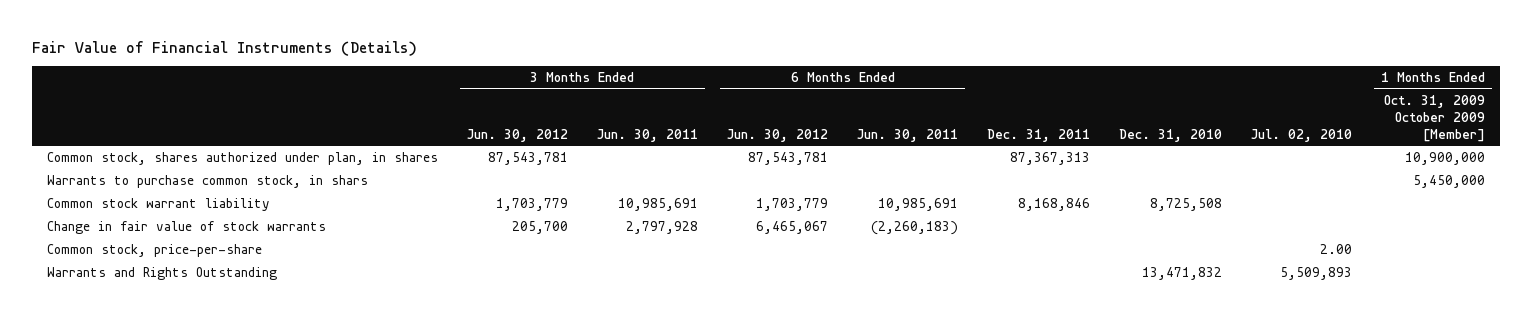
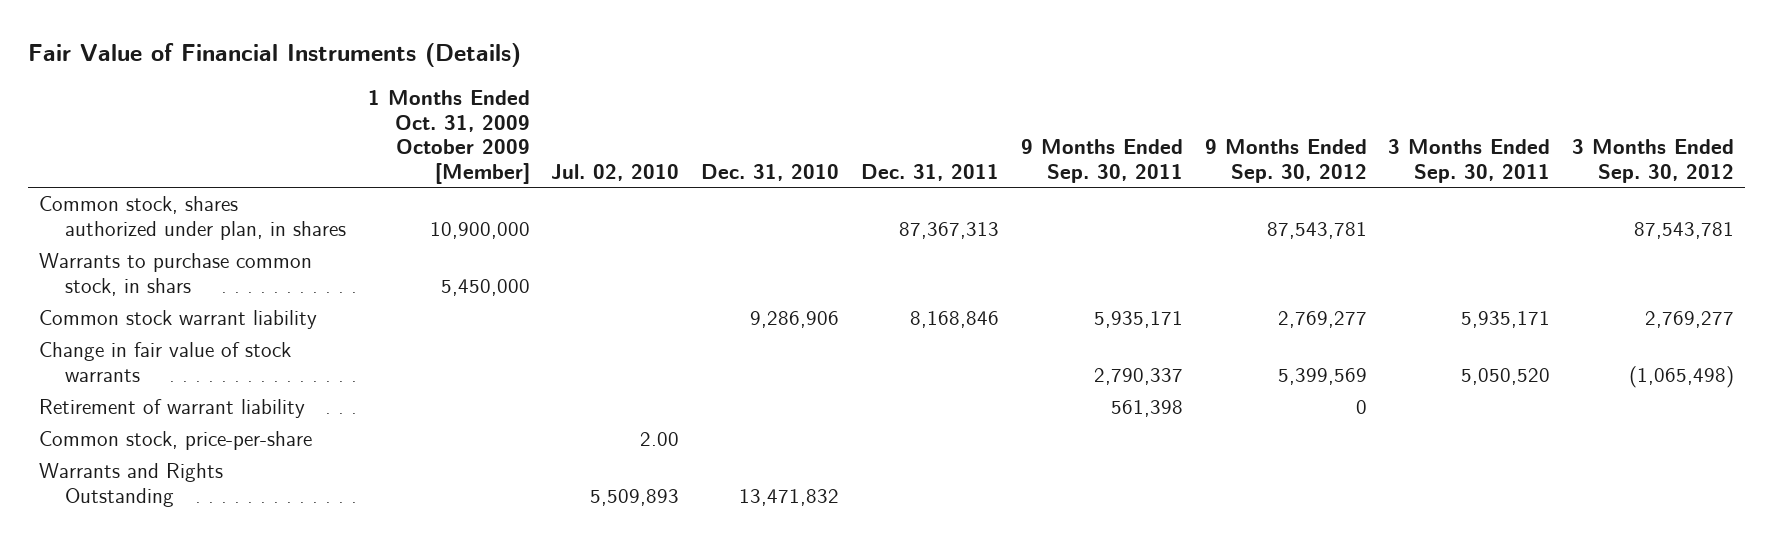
- | 3 Months Ended Jun. 30, 2012 | 3 Months Ended Jun. 30, 2011 | 6 Months Ended Jun. 30, 2012 | 6 Months Ended Jun. 30, 2011 | Dec. 31, 2011 | Dec. 31, 2010 | Jul. 02, 2010 | 1 Months Ended Oct. 31, 2009 October 2009 [Member]
+ | 1 Months Ended Oct. 31, 2009 October 2009 [Member] | Jul. 02, 2010 | Dec. 31, 2010 | Dec. 31, 2011 | 9 Months Ended Sep. 30, 2011 | 9 Months Ended Sep. 30, 2012 | 3 Months Ended Sep. 30, 2011 | 3 Months Ended Sep. 30, 2012
- Common stock warrant liability | 1,703,779 | 10,985,691 | 1,703,779 | 10,985,691 | 8,168,846 | 8,725,508 | |
+ Common stock warrant liability | | | 9,286,906 | 8,168,846 | 5,935,171 | 2,769,277 | 5,935,171 | 2,769,277
+ Retirement of warrant liability | | | | | 561,398 | 0 | |

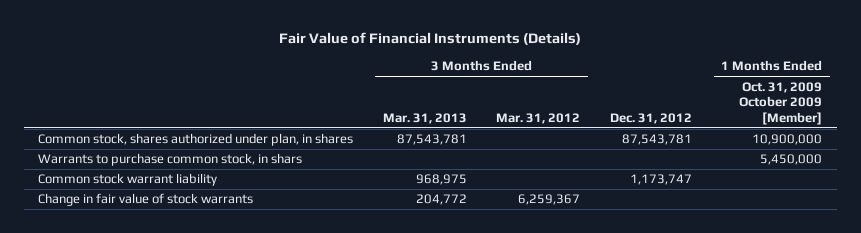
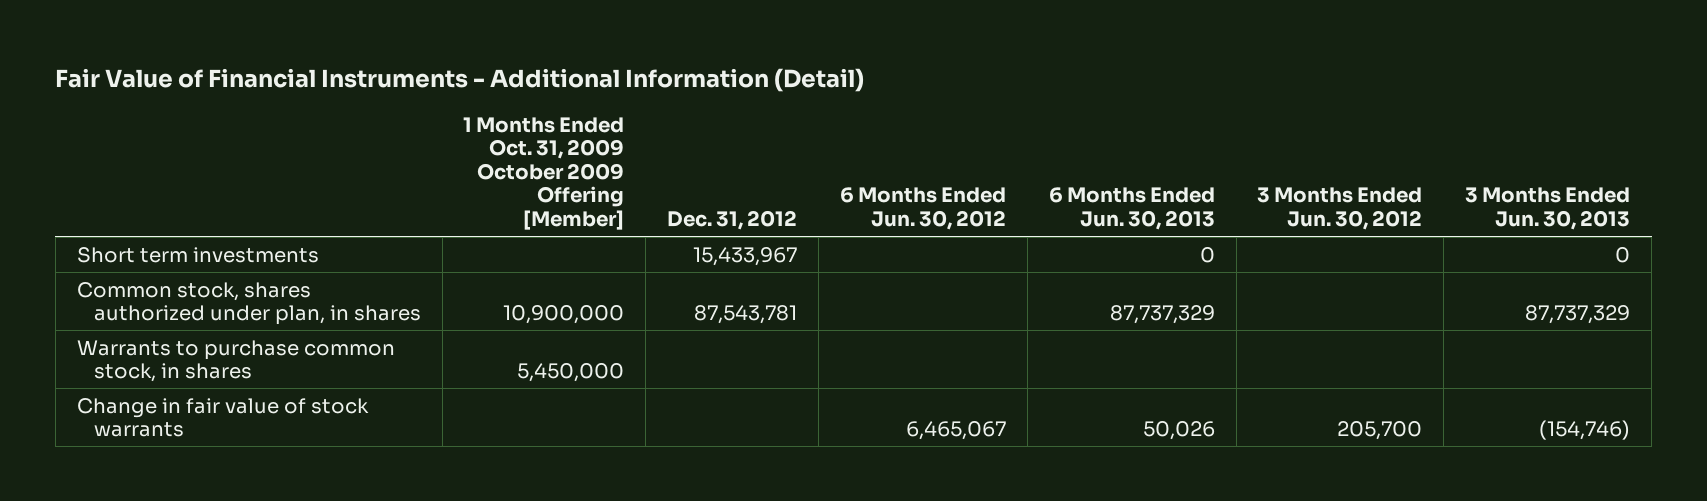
- Fair Value of Financial Instruments (Details)
+ Fair Value of Financial Instruments - Additional Information (Detail)
- | 3 Months Ended Mar. 31, 2013 | 3 Months Ended Mar. 31, 2012 | Dec. 31, 2012 | 1 Months Ended Oct. 31, 2009 October 2009 [Member]
+ | 1 Months Ended Oct. 31, 2009 October 2009 Offering [Member] | Dec. 31, 2012 | 6 Months Ended Jun. 30, 2012 | 6 Months Ended Jun. 30, 2013 | 3 Months Ended Jun. 30, 2012 | 3 Months Ended Jun. 30, 2013
+ Short term investments | | 15,433,967 | | 0 | | 0
- Warrants to purchase common stock, in shars | | | | 5,450,000
- Common stock warrant liability | 968,975 | | 1,173,747 |
+ Warrants to purchase common stock, in shares | 5,450,000 | | | | |

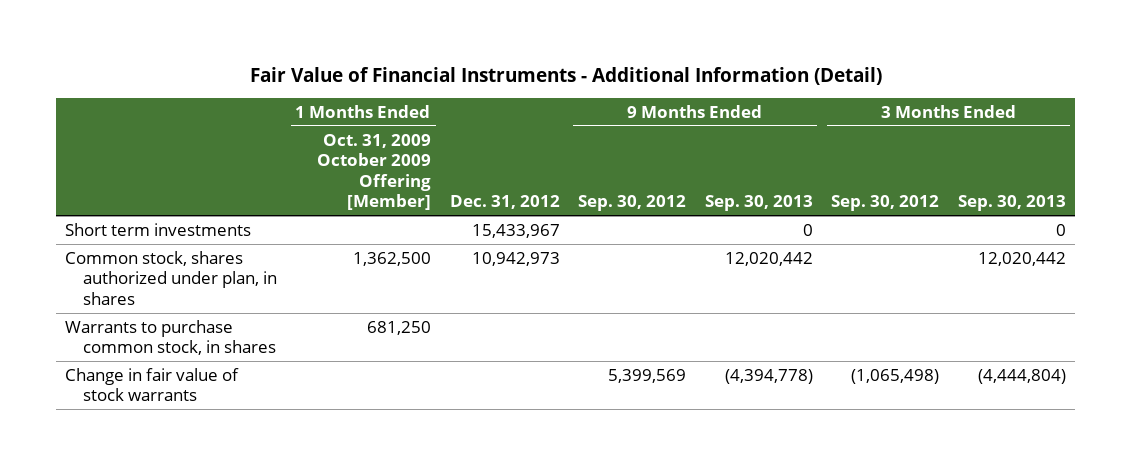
- | 1 Months Ended Oct. 31, 2009 October 2009 Offering [Member] | Dec. 31, 2012 | 6 Months Ended Jun. 30, 2012 | 6 Months Ended Jun. 30, 2013 | 3 Months Ended Jun. 30, 2012 | 3 Months Ended Jun. 30, 2013
+ | 1 Months Ended Oct. 31, 2009 October 2009 Offering [Member] | Dec. 31, 2012 | 9 Months Ended Sep. 30, 2012 | 9 Months Ended Sep. 30, 2013 | 3 Months Ended Sep. 30, 2012 | 3 Months Ended Sep. 30, 2013
- Common stock, shares authorized under plan, in shares | 10,900,000 | 87,543,781 | | 87,737,329 | | 87,737,329
- Warrants to purchase common stock, in shares | 5,450,000 | | | | |
+ Common stock, shares authorized under plan, in shares | 1,362,500 | 10,942,973 | | 12,020,442 | | 12,020,442
+ Warrants to purchase common stock, in shares | 681,250 | | | | |

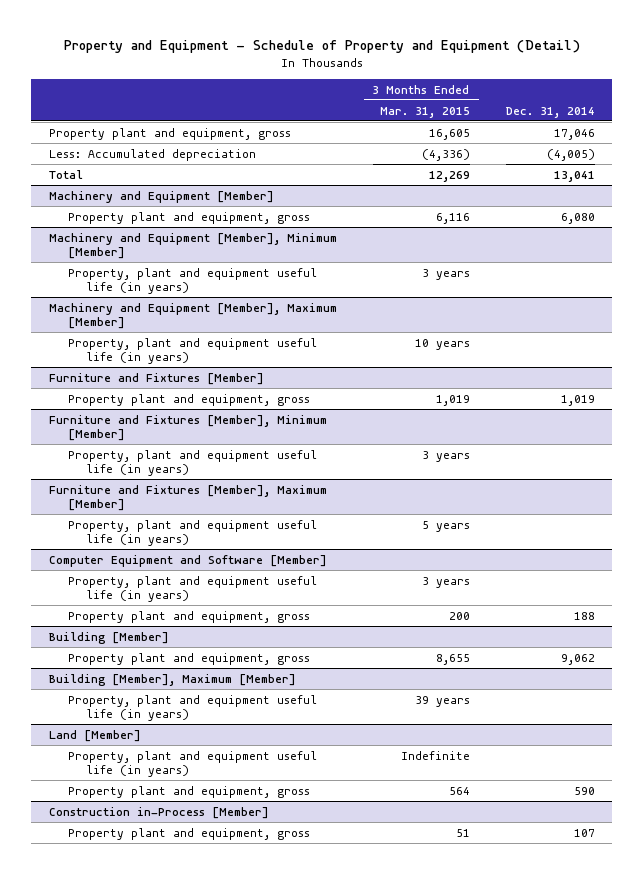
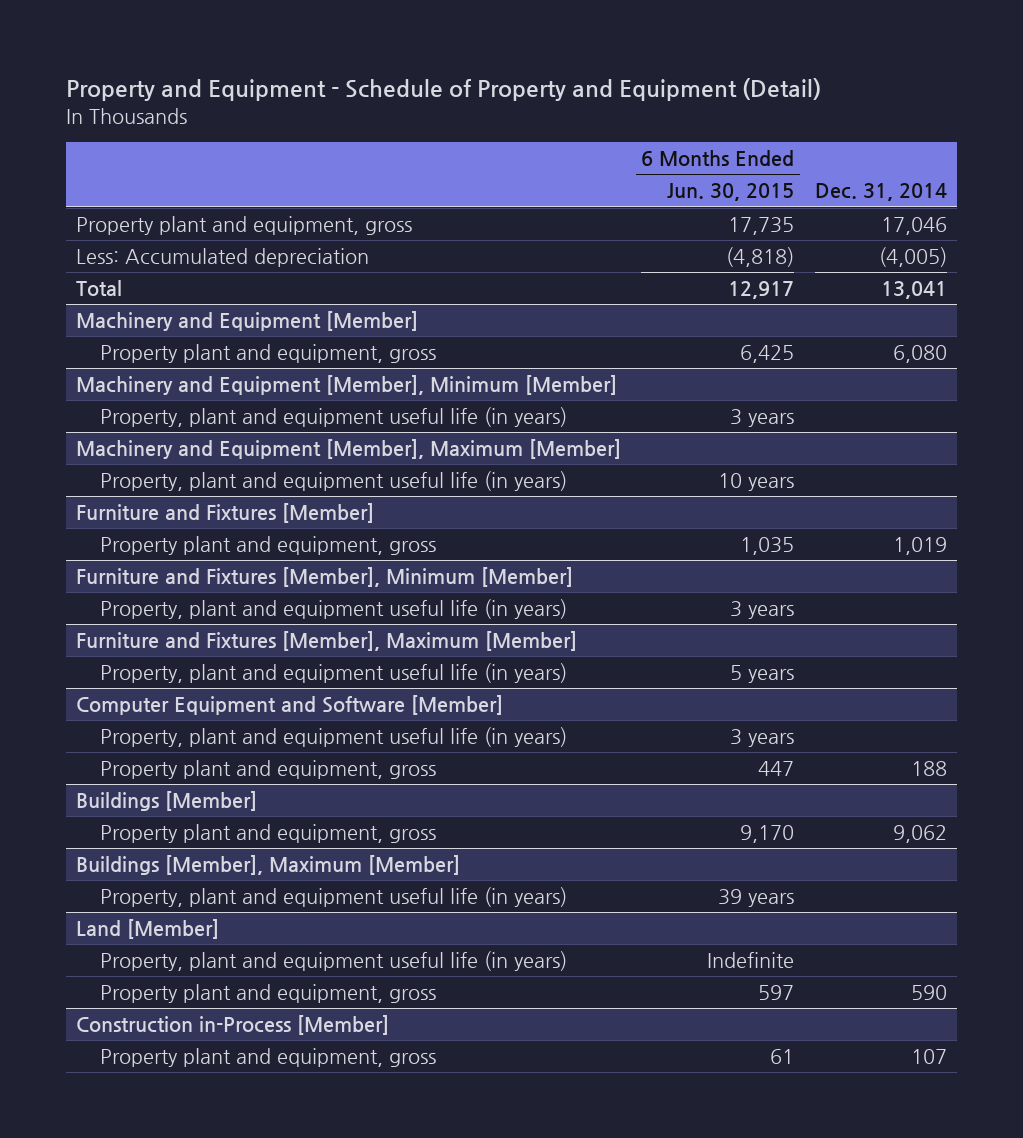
- | 3 Months Ended Mar. 31, 2015 | Dec. 31, 2014
+ | 6 Months Ended Jun. 30, 2015 | Dec. 31, 2014
- Building [Member]
+ Buildings [Member]
- Building [Member], Maximum [Member]
+ Buildings [Member], Maximum [Member]

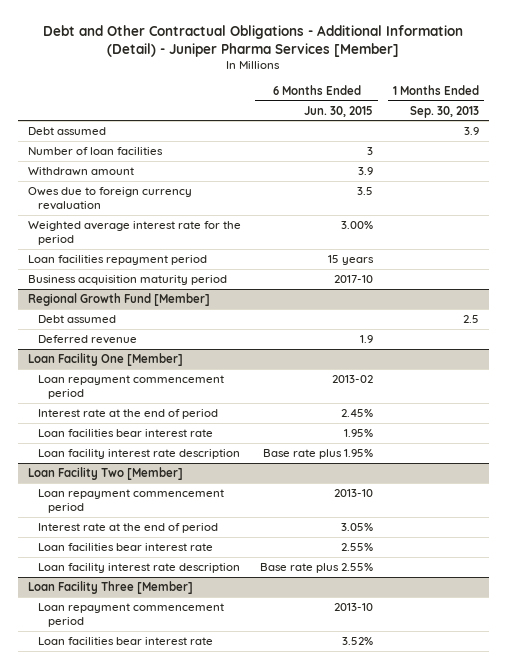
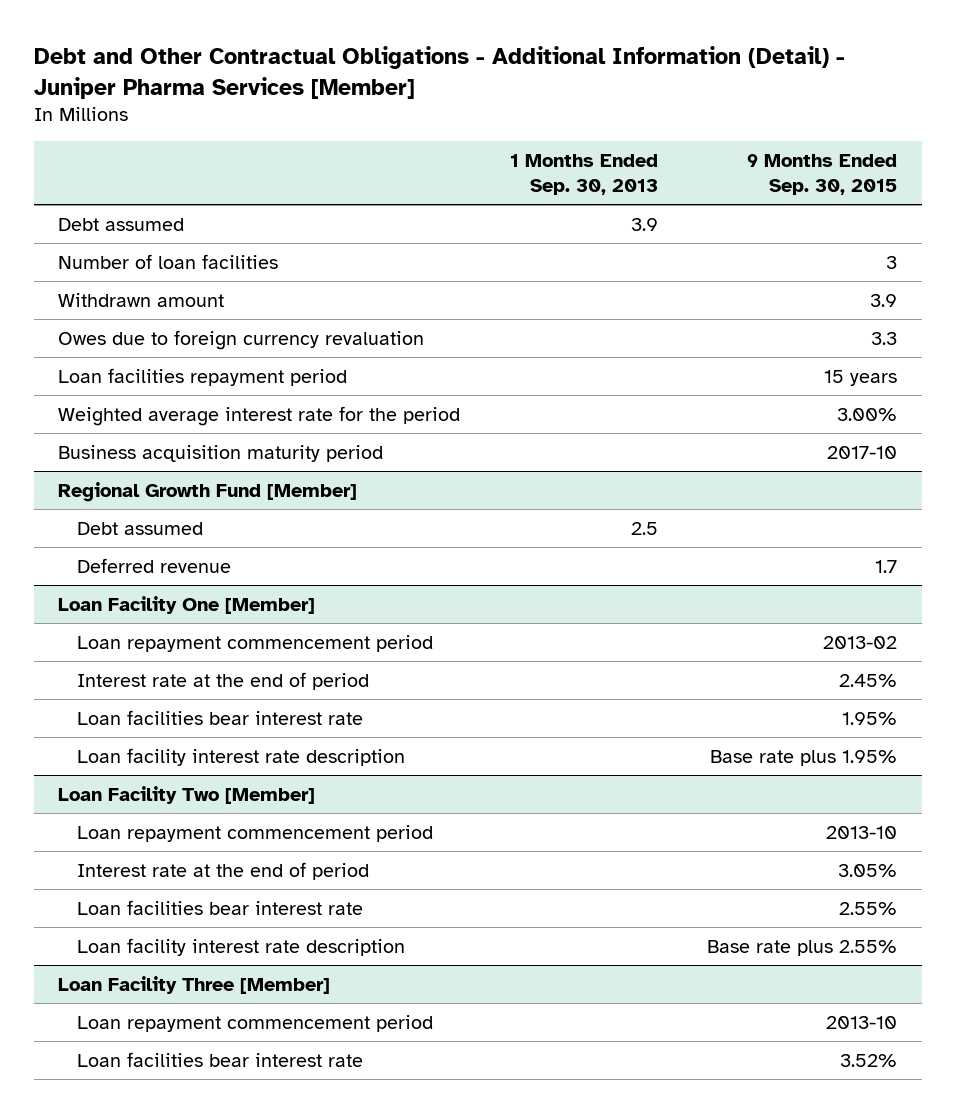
- | 6 Months Ended Jun. 30, 2015 | 1 Months Ended Sep. 30, 2013
+ | 1 Months Ended Sep. 30, 2013 | 9 Months Ended Sep. 30, 2015
moved down: Weighted average interest rate for the period | | 3.00%

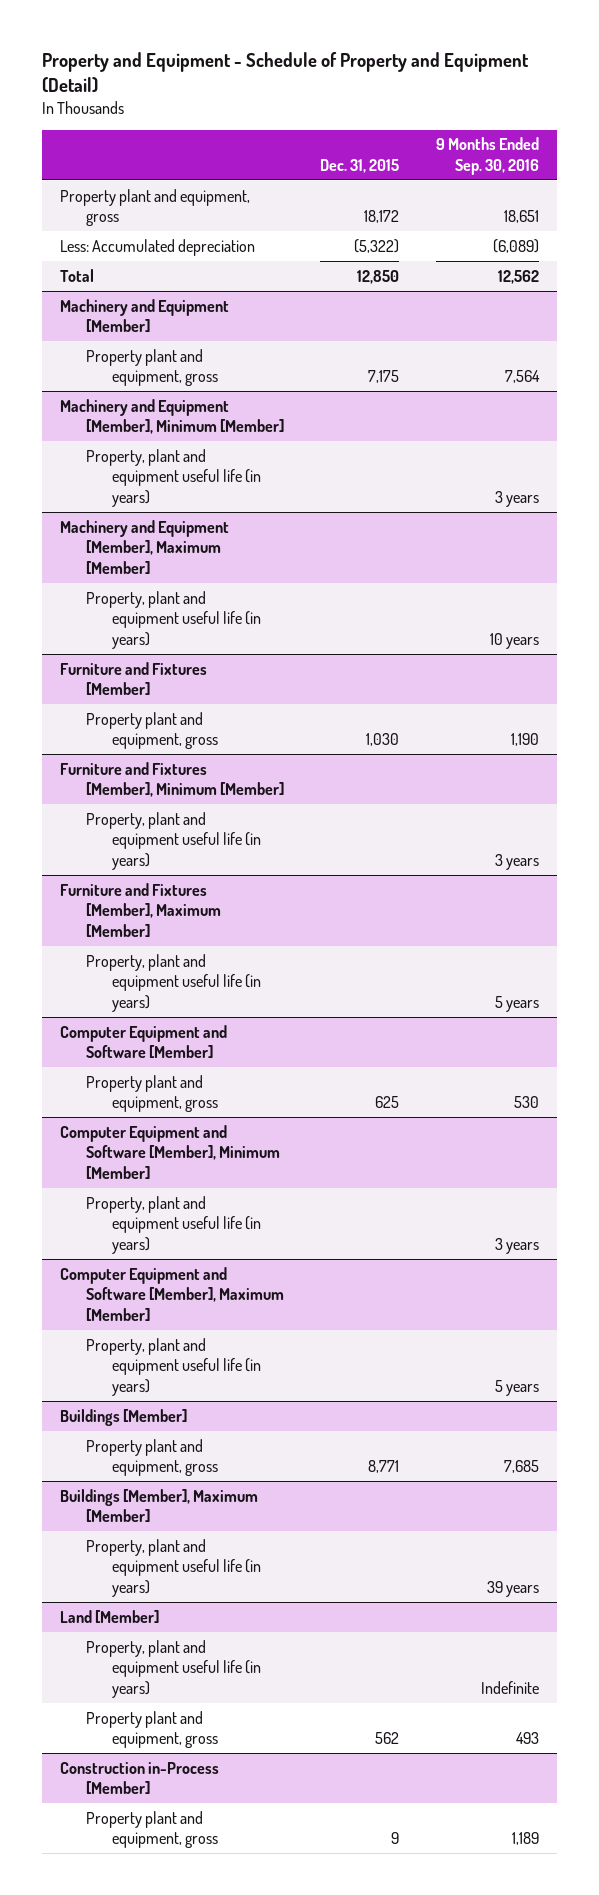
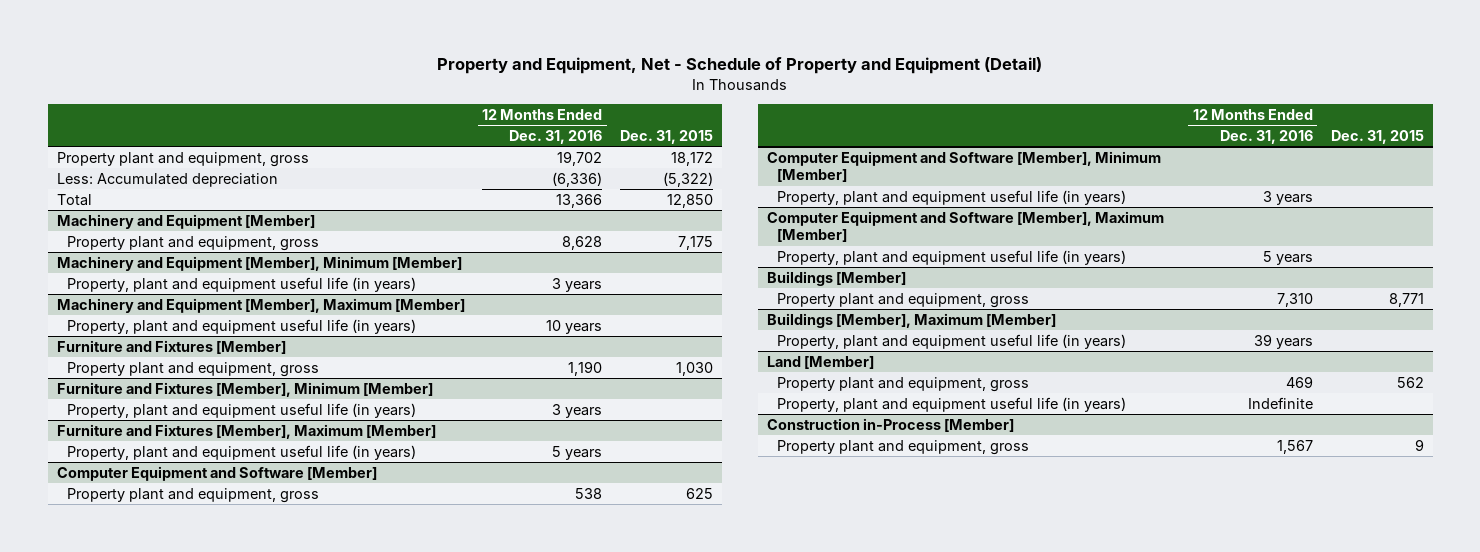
- Property and Equipment - Schedule of Property and Equipment (Detail)
+ Property and Equipment, Net - Schedule of Property and Equipment (Detail)
- | Dec. 31, 2015 | 9 Months Ended Sep. 30, 2016
+ | 12 Months Ended Dec. 31, 2016 | Dec. 31, 2015
@ Land [Member]
moved down: Property, plant and equipment useful life (in years) | Indefinite |

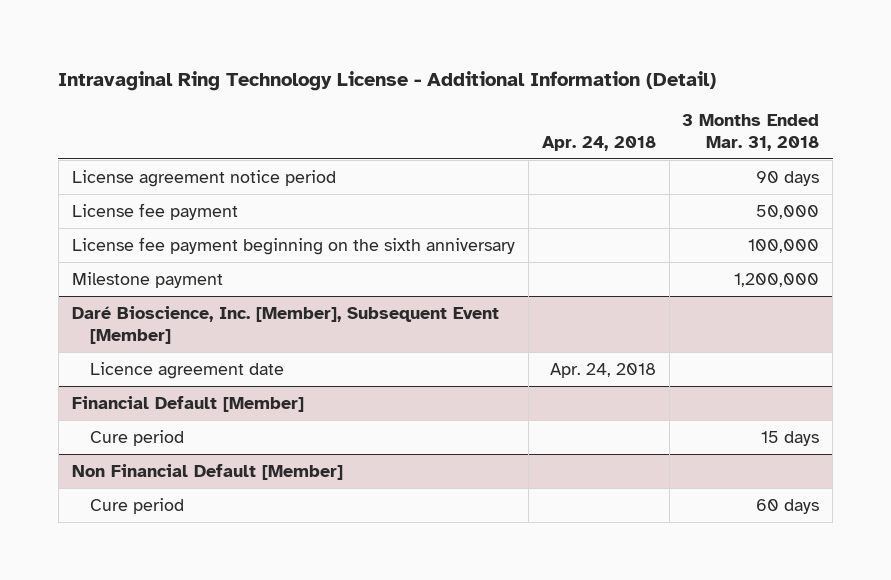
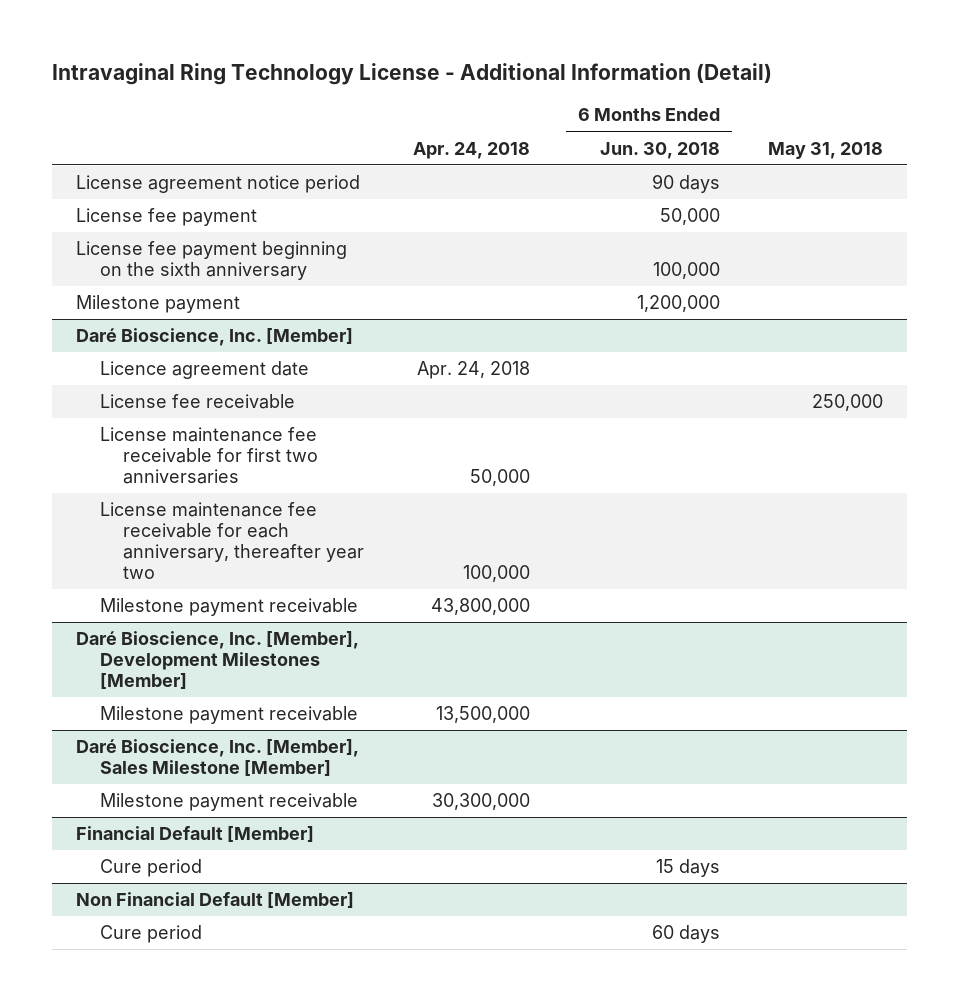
- | Apr. 24, 2018 | 3 Months Ended Mar. 31, 2018
+ | Apr. 24, 2018 | 6 Months Ended Jun. 30, 2018 | May 31, 2018
- Daré Bioscience, Inc. [Member], Subsequent Event [Member]
+ Daré Bioscience, Inc. [Member]
+ License fee receivable | | | 250,000
+ License maintenance fee receivable for first two anniversaries | 50,000 | |
+ License maintenance fee receivable for each anniversary, thereafter year two | 100,000 | |
+ Milestone payment receivable | 43,800,000 | |
+ Daré Bioscience, Inc. [Member], Development Milestones [Member]
+ Milestone payment receivable | 13,500,000 | |
+ Daré Bioscience, Inc. [Member], Sales Milestone [Member]
+ Milestone payment receivable | 30,300,000 | |

